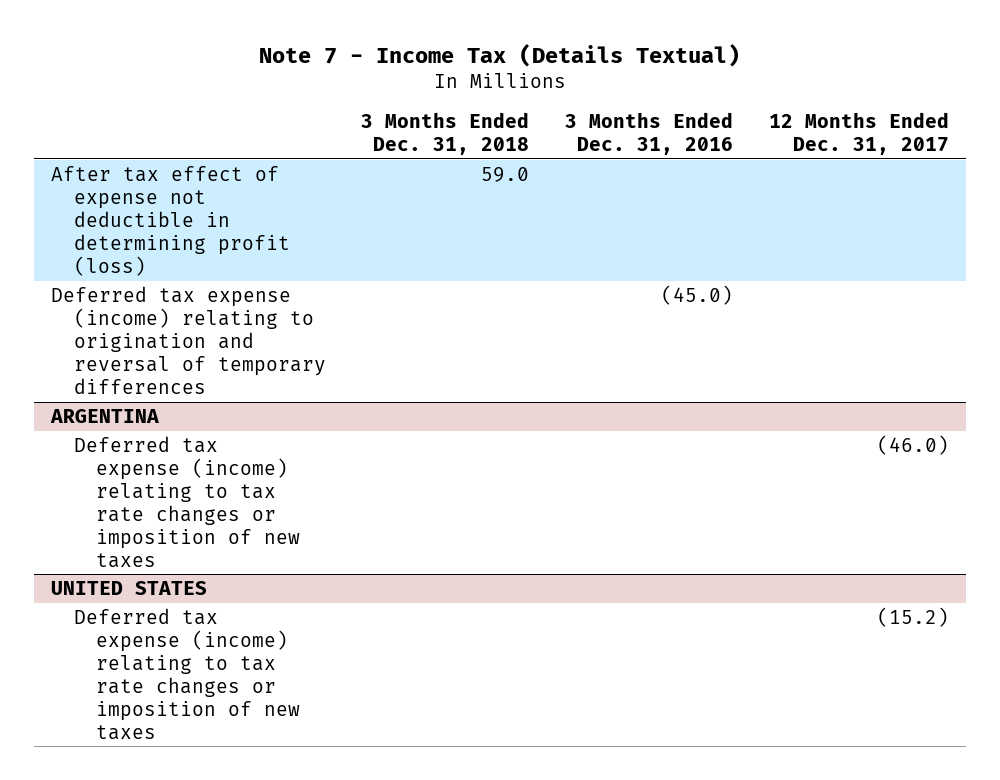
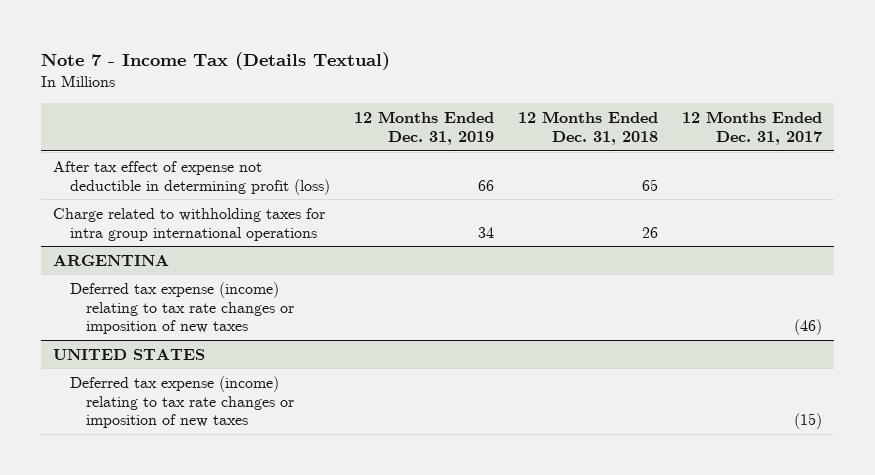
- | 3 Months Ended Dec. 31, 2018 | 3 Months Ended Dec. 31, 2016 | 12 Months Ended Dec. 31, 2017
+ | 12 Months Ended Dec. 31, 2019 | 12 Months Ended Dec. 31, 2018 | 12 Months Ended Dec. 31, 2017
- Deferred tax expense (income) relating to origination and reversal of temporary differences | | (45.0) |
+ Charge related to withholding taxes for intra group international operations | 34 | 26 |
@ ARGENTINA
- Deferred tax expense (income) relating to tax rate changes or imposition of new taxes | | | (46.0)
+ Deferred tax expense (income) relating to tax rate changes or imposition of new taxes | | | (46)
@ UNITED STATES
- Deferred tax expense (income) relating to tax rate changes or imposition of new taxes | | | (15.2)
+ Deferred tax expense (income) relating to tax rate changes or imposition of new taxes | | | (15)

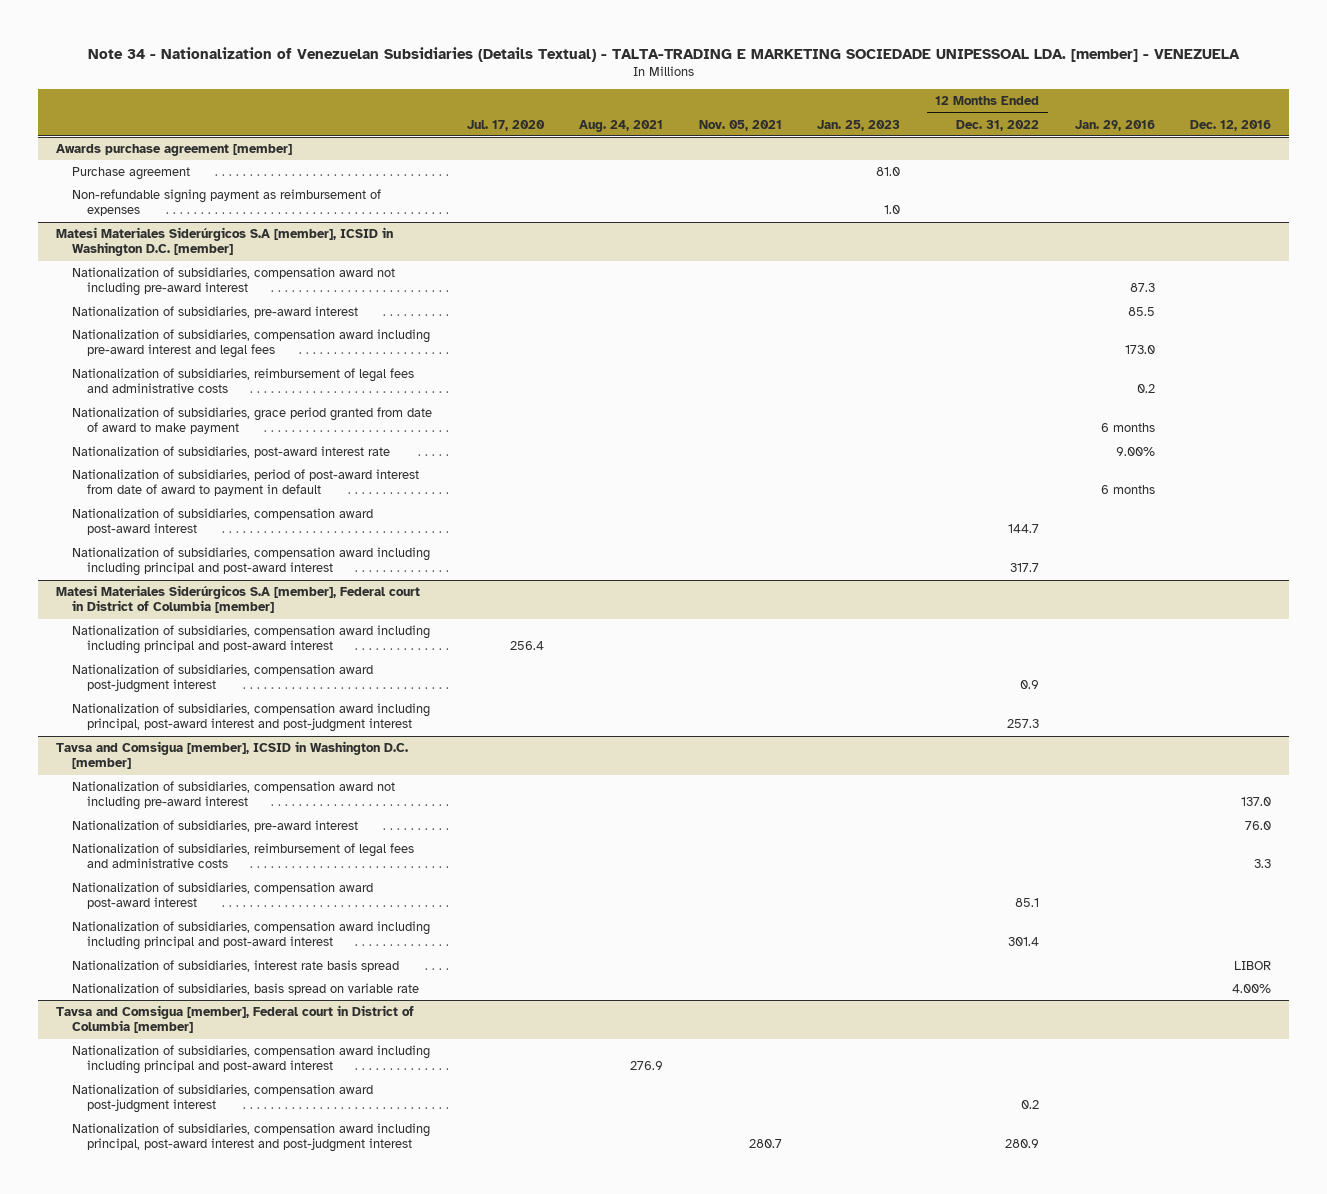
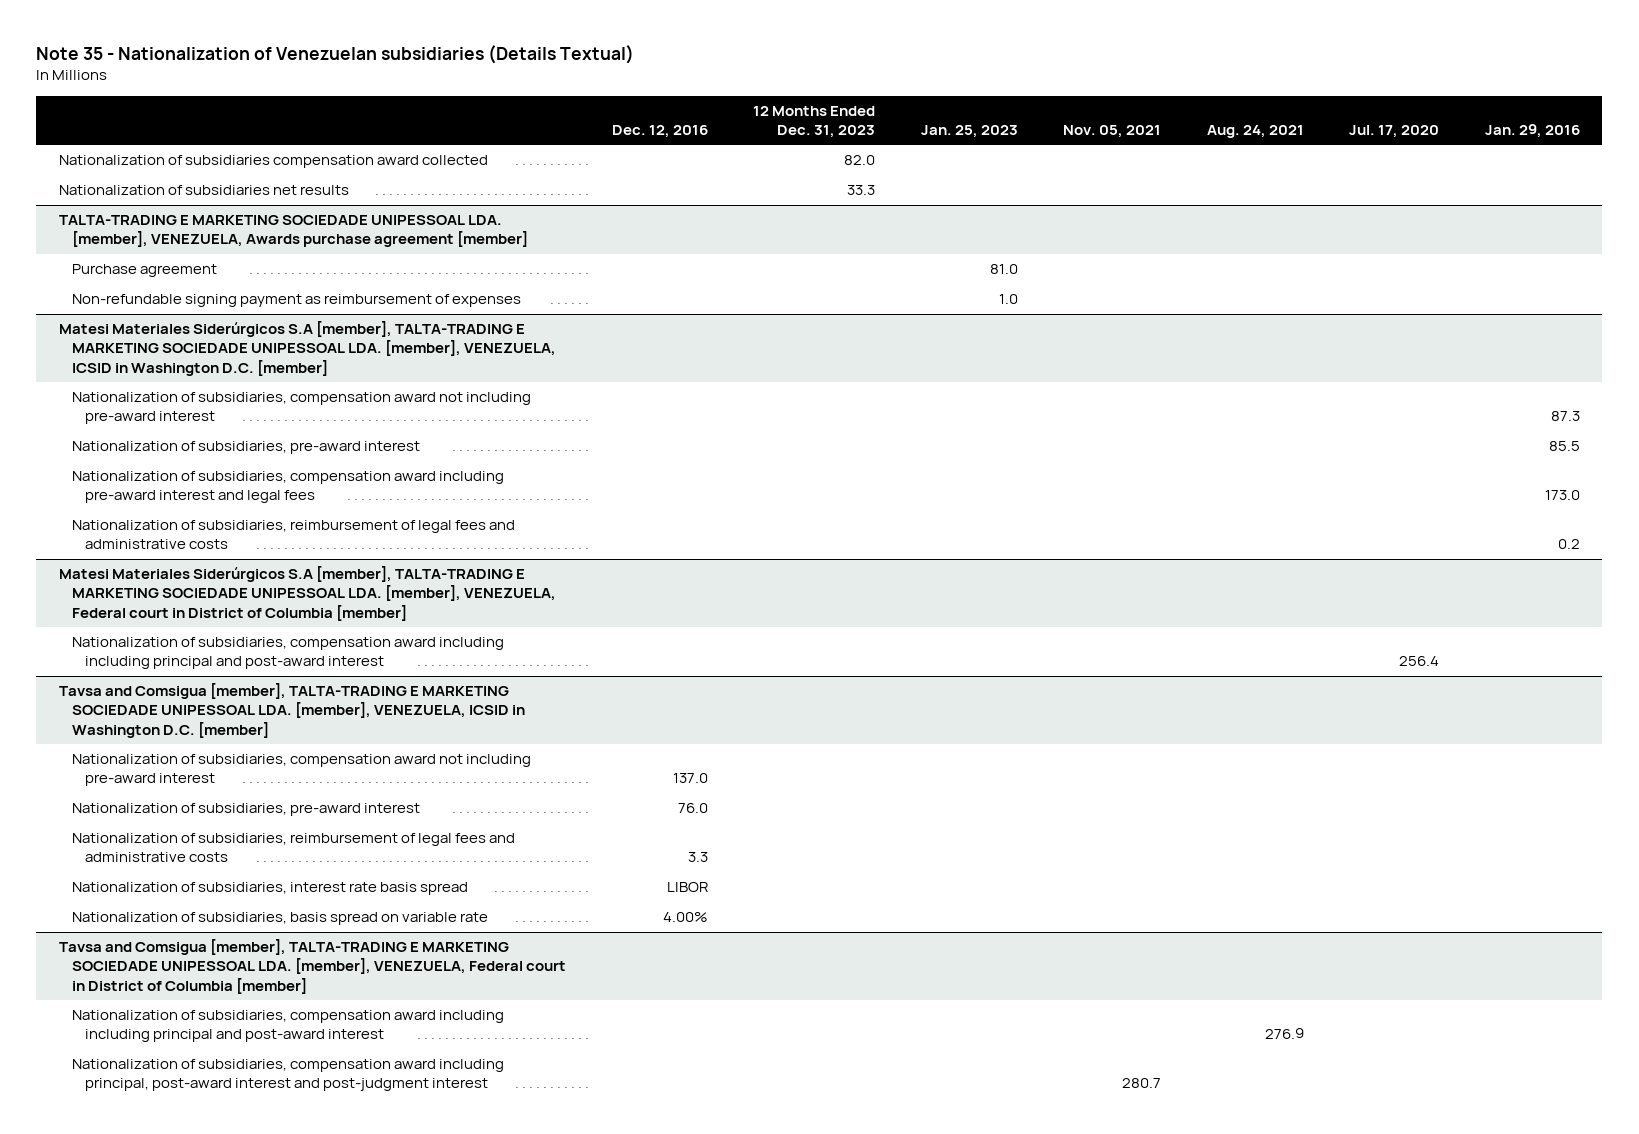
- Note 34 - Nationalization of Venezuelan Subsidiaries (Details Textual) - TALTA-TRADING E MARKETING SOCIEDADE UNIPESSOAL LDA. [member] - VENEZUELA
+ Note 35 - Nationalization of Venezuelan subsidiaries (Details Textual)
- | Jul. 17, 2020 | Aug. 24, 2021 | Nov. 05, 2021 | Jan. 25, 2023 | 12 Months Ended Dec. 31, 2022 | Jan. 29, 2016 | Dec. 12, 2016
+ | Dec. 12, 2016 | 12 Months Ended Dec. 31, 2023 | Jan. 25, 2023 | Nov. 05, 2021 | Aug. 24, 2021 | Jul. 17, 2020 | Jan. 29, 2016
- Awards purchase agreement [member]
+ Nationalization of subsidiaries compensation award collected | | 82.0 | | | | |
+ Nationalization of subsidiaries net results | | 33.3 | | | | |
+ TALTA-TRADING E MARKETING SOCIEDADE UNIPESSOAL LDA. [member], VENEZUELA, Awards purchase agreement [member]
- Matesi Materiales Siderúrgicos S.A [member], ICSID in Washington D.C. [member]
+ Matesi Materiales Siderúrgicos S.A [member], TALTA-TRADING E MARKETING SOCIEDADE UNIPESSOAL LDA. [member], VENEZUELA, ICSID in Washington D.C. [member]
- Nationalization of subsidiaries, grace period granted from date of award to make payment | | | | | | 6 months |
- Nationalization of subsidiaries, post-award interest rate | | | | | | 9.00% |
- Nationalization of subsidiaries, period of post-award interest from date of award to payment in default | | | | | | 6 months |
- Nationalization of subsidiaries, compensation award post-award interest | | | | | 144.7 | |
- Nationalization of subsidiaries, compensation award including including principal and post-award interest | | | | | 317.7 | |
- Matesi Materiales Siderúrgicos S.A [member], Federal court in District of Columbia [member]
+ Matesi Materiales Siderúrgicos S.A [member], TALTA-TRADING E MARKETING SOCIEDADE UNIPESSOAL LDA. [member], VENEZUELA, Federal court in District of Columbia [member]
- Nationalization of subsidiaries, compensation award post-judgment interest | | | | | 0.9 | |
- Nationalization of subsidiaries, compensation award including principal, post-award interest and post-judgment interest | | | | | 257.3 | |
- Tavsa and Comsigua [member], ICSID in Washington D.C. [member]
+ Tavsa and Comsigua [member], TALTA-TRADING E MARKETING SOCIEDADE UNIPESSOAL LDA. [member], VENEZUELA, ICSID in Washington D.C. [member]
- Nationalization of subsidiaries, compensation award post-award interest | | | | | 85.1 | |
- Nationalization of subsidiaries, compensation award including including principal and post-award interest | | | | | 301.4 | |
- Tavsa and Comsigua [member], Federal court in District of Columbia [member]
+ Tavsa and Comsigua [member], TALTA-TRADING E MARKETING SOCIEDADE UNIPESSOAL LDA. [member], VENEZUELA, Federal court in District of Columbia [member]
- Nationalization of subsidiaries, compensation award post-judgment interest | | | | | 0.2 | |

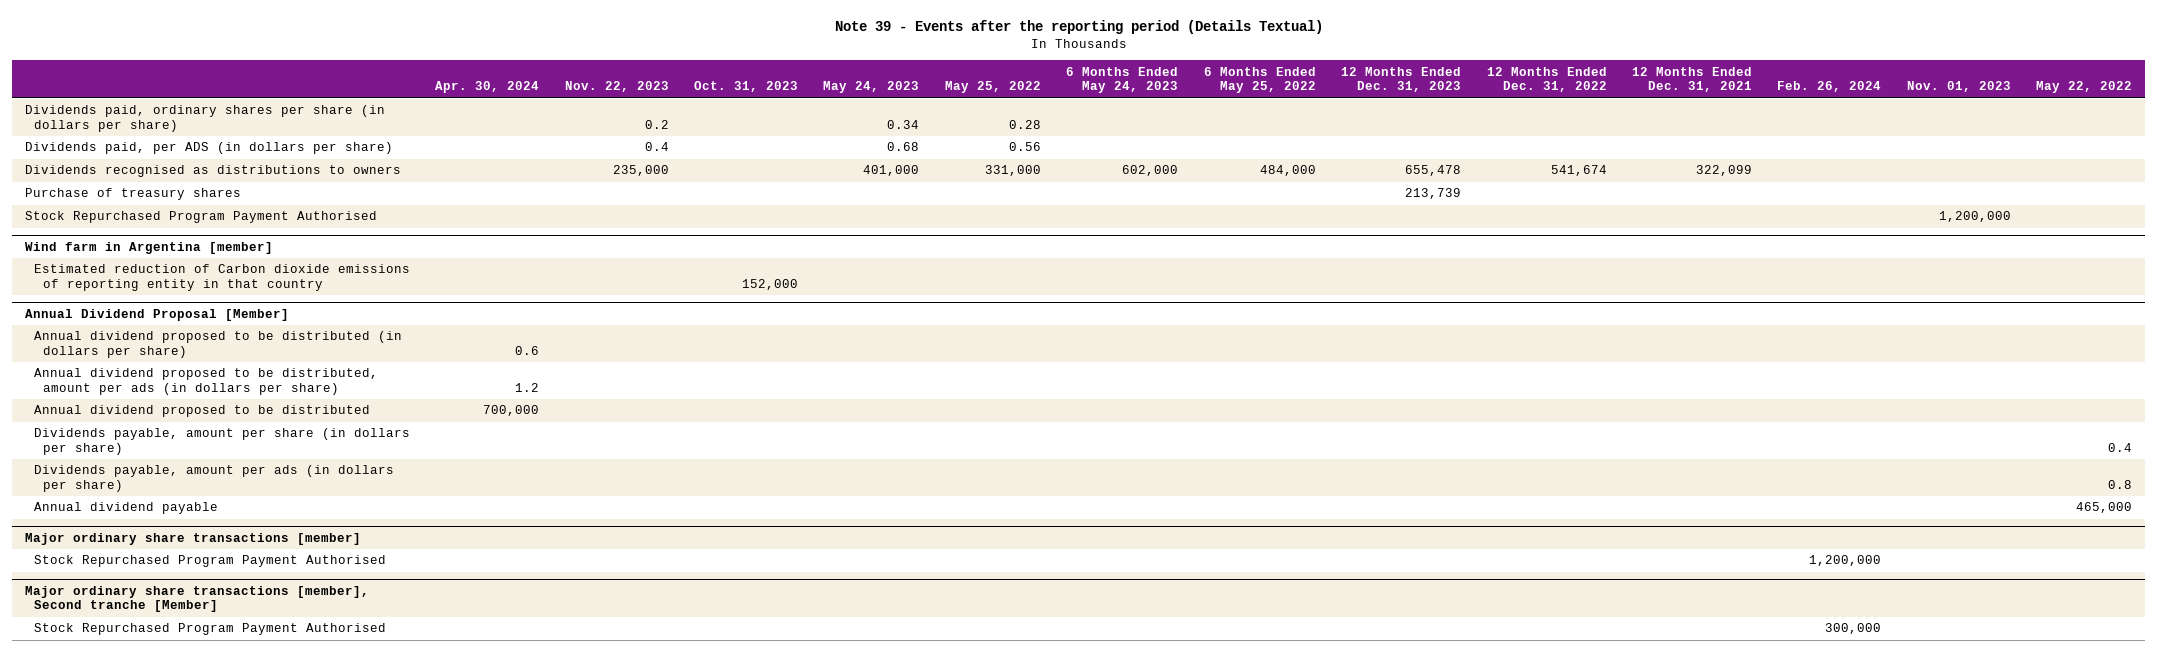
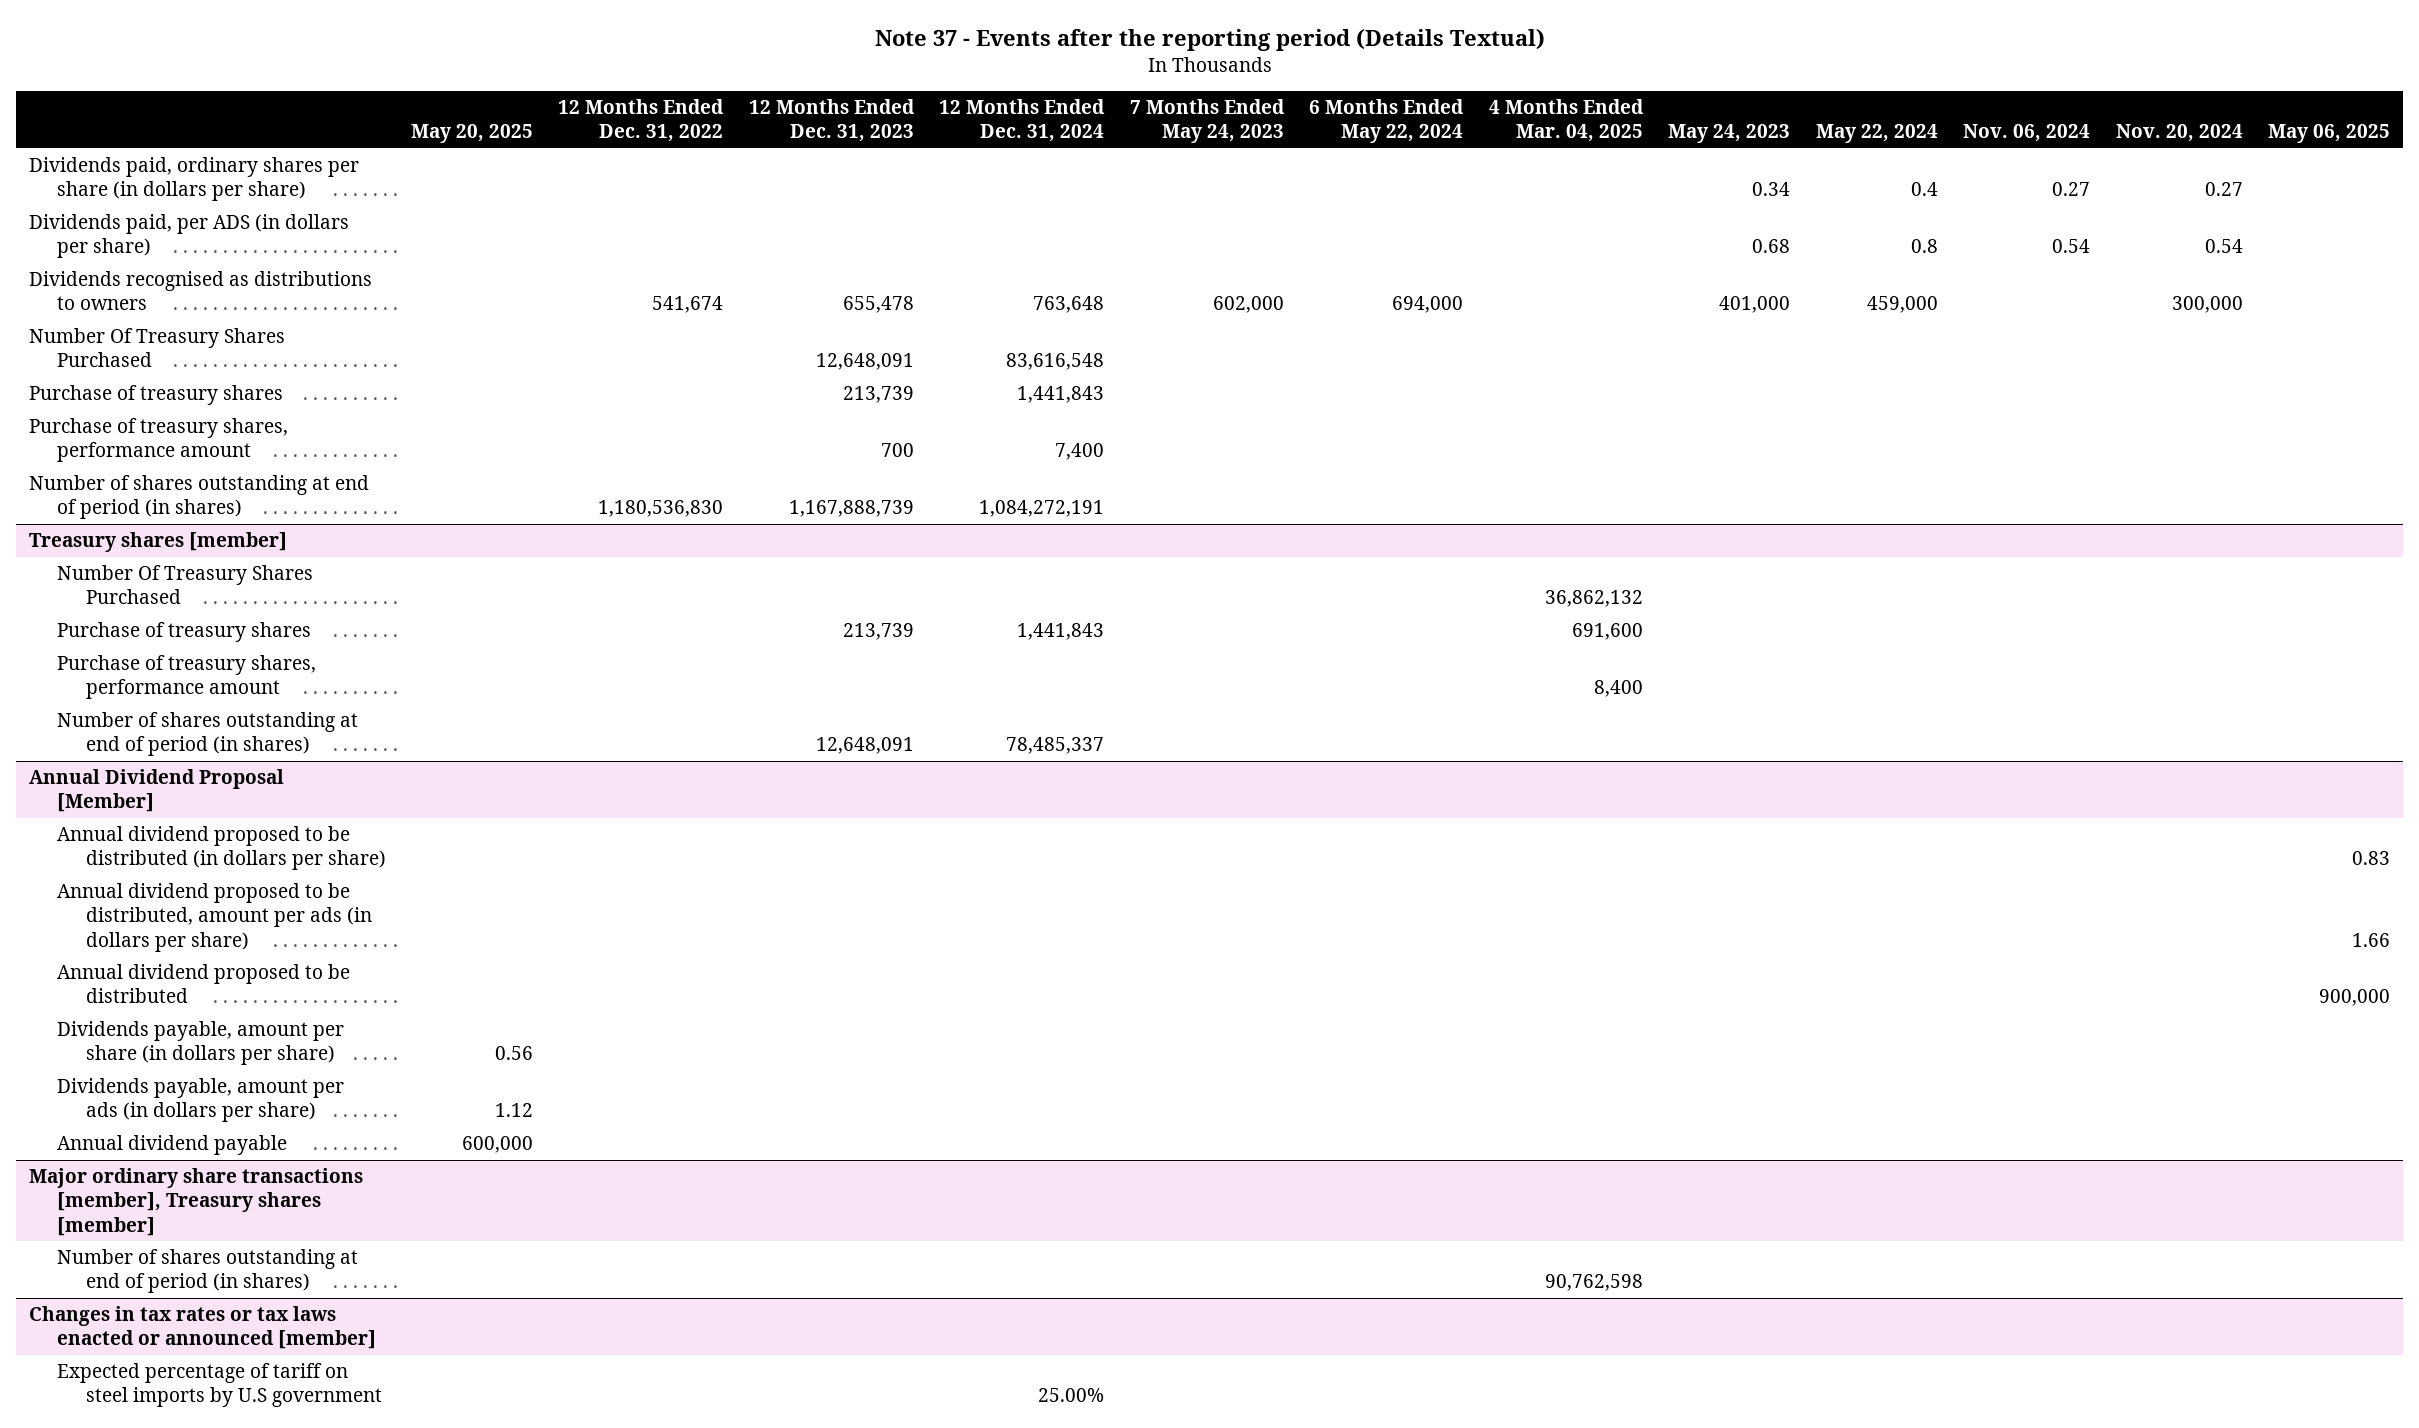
- Note 39 - Events after the reporting period (Details Textual)
+ Note 37 - Events after the reporting period (Details Textual)
- | Apr. 30, 2024 | Nov. 22, 2023 | Oct. 31, 2023 | May 24, 2023 | May 25, 2022 | 6 Months Ended May 24, 2023 | 6 Months Ended May 25, 2022 | 12 Months Ended Dec. 31, 2023 | 12 Months Ended Dec. 31, 2022 | 12 Months Ended Dec. 31, 2021 | Feb. 26, 2024 | Nov. 01, 2023 | May 22, 2022
+ | May 20, 2025 | 12 Months Ended Dec. 31, 2022 | 12 Months Ended Dec. 31, 2023 | 12 Months Ended Dec. 31, 2024 | 7 Months Ended May 24, 2023 | 6 Months Ended May 22, 2024 | 4 Months Ended Mar. 04, 2025 | May 24, 2023 | May 22, 2024 | Nov. 06, 2024 | Nov. 20, 2024 | May 06, 2025
+ Number Of Treasury Shares Purchased | | | 12,648,091 | 83,616,548 | | | | | | | |
- Stock Repurchased Program Payment Authorised | | | | | | | | | | | | 1,200,000 |
- Wind farm in Argentina [member]
- Estimated reduction of Carbon dioxide emissions of reporting entity in that country | | | 152,000 | | | | | | | | | |
+ Purchase of treasury shares, performance amount | | | 700 | 7,400 | | | | | | | |
+ Number of shares outstanding at end of period (in shares) | | 1,180,536,830 | 1,167,888,739 | 1,084,272,191 | | | | | | | |
+ Treasury shares [member]
+ Number Of Treasury Shares Purchased | | | | | | | 36,862,132 | | | | |
+ Purchase of treasury shares | | | 213,739 | 1,441,843 | | | 691,600 | | | | |
+ Purchase of treasury shares, performance amount | | | | | | | 8,400 | | | | |
+ Number of shares outstanding at end of period (in shares) | | | 12,648,091 | 78,485,337 | | | | | | | |
- Major ordinary share transactions [member]
- Stock Repurchased Program Payment Authorised | | | | | | | | | | | 1,200,000 | |
- Major ordinary share transactions [member], Second tranche [Member]
- Stock Repurchased Program Payment Authorised | | | | | | | | | | | 300,000 | |
+ Major ordinary share transactions [member], Treasury shares [member]
+ Number of shares outstanding at end of period (in shares) | | | | | | | 90,762,598 | | | | |
+ Changes in tax rates or tax laws enacted or announced [member]
+ Expected percentage of tariff on steel imports by U.S government | | | | 25.00% | | | | | | | |

